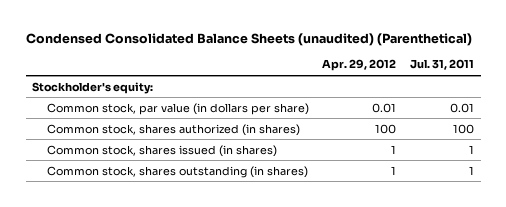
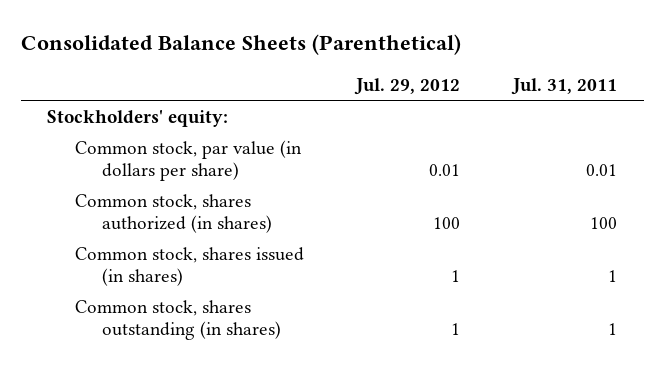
- Condensed Consolidated Balance Sheets (unaudited) (Parenthetical)
+ Consolidated Balance Sheets (Parenthetical)
- | Apr. 29, 2012 | Jul. 31, 2011
+ | Jul. 29, 2012 | Jul. 31, 2011
- Stockholder's equity:
+ Stockholders' equity:

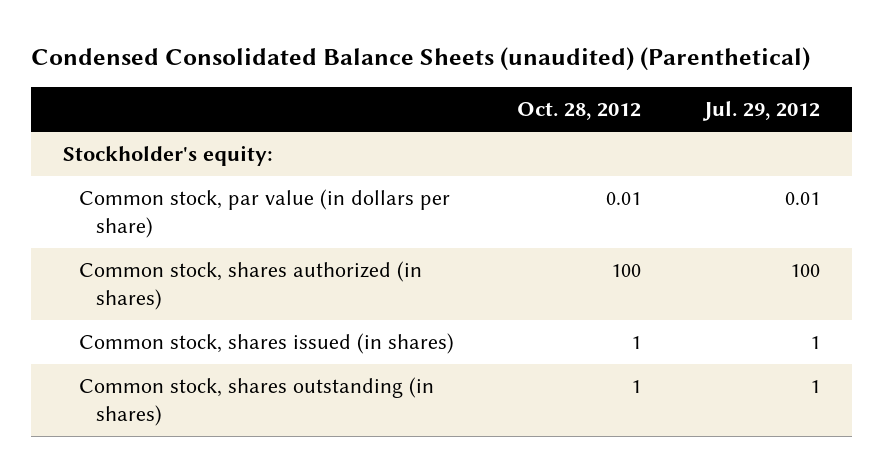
- Consolidated Balance Sheets (Parenthetical)
+ Condensed Consolidated Balance Sheets (unaudited) (Parenthetical)
- | Jul. 29, 2012 | Jul. 31, 2011
+ | Oct. 28, 2012 | Jul. 29, 2012
- Stockholders' equity:
+ Stockholder's equity:

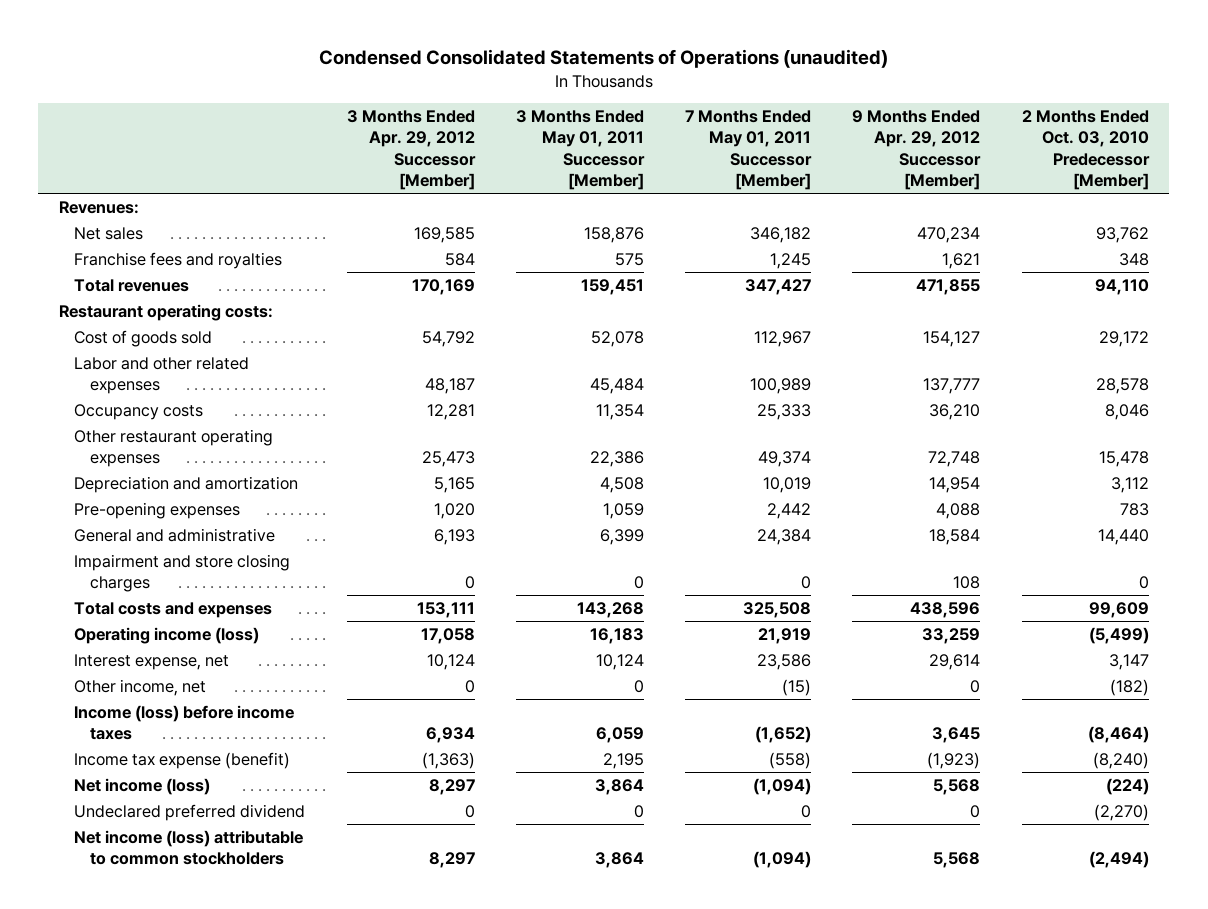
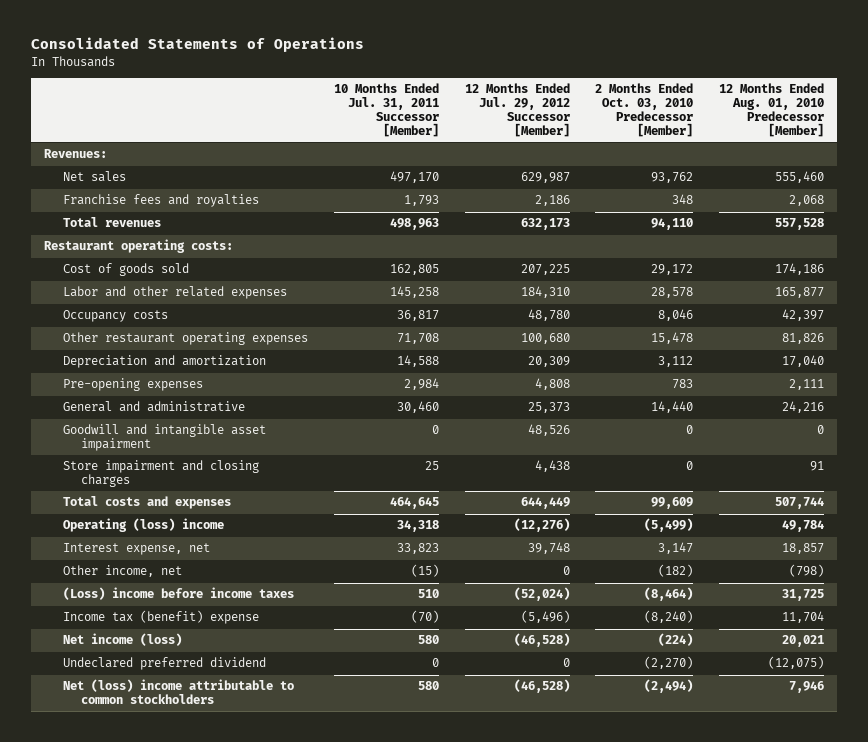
- Condensed Consolidated Statements of Operations (unaudited)
+ Consolidated Statements of Operations
- | 3 Months Ended Apr. 29, 2012 Successor [Member] | 3 Months Ended May 01, 2011 Successor [Member] | 7 Months Ended May 01, 2011 Successor [Member] | 9 Months Ended Apr. 29, 2012 Successor [Member] | 2 Months Ended Oct. 03, 2010 Predecessor [Member]
+ | 10 Months Ended Jul. 31, 2011 Successor [Member] | 12 Months Ended Jul. 29, 2012 Successor [Member] | 2 Months Ended Oct. 03, 2010 Predecessor [Member] | 12 Months Ended Aug. 01, 2010 Predecessor [Member]
- Impairment and store closing charges | 0 | 0 | 0 | 108 | 0
+ Goodwill and intangible asset impairment | 0 | 48,526 | 0 | 0
+ Store impairment and closing charges | 25 | 4,438 | 0 | 91
- Operating income (loss) | 17,058 | 16,183 | 21,919 | 33,259 | (5,499)
+ Operating (loss) income | 34,318 | (12,276) | (5,499) | 49,784
- Income (loss) before income taxes | 6,934 | 6,059 | (1,652) | 3,645 | (8,464)
- Income tax expense (benefit) | (1,363) | 2,195 | (558) | (1,923) | (8,240)
+ (Loss) income before income taxes | 510 | (52,024) | (8,464) | 31,725
+ Income tax (benefit) expense | (70) | (5,496) | (8,240) | 11,704
- Net income (loss) attributable to common stockholders | 8,297 | 3,864 | (1,094) | 5,568 | (2,494)
+ Net (loss) income attributable to common stockholders | 580 | (46,528) | (2,494) | 7,946

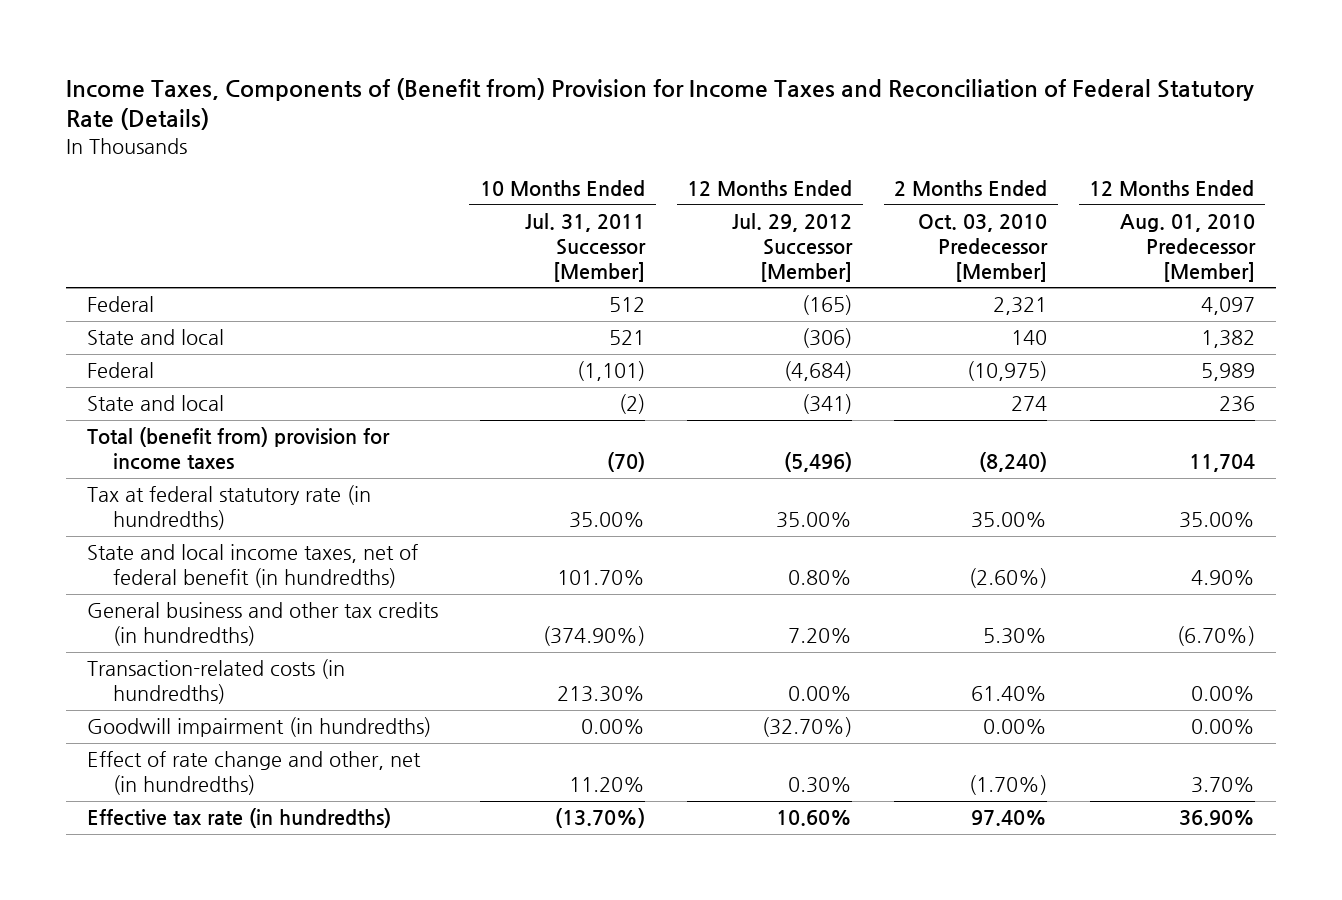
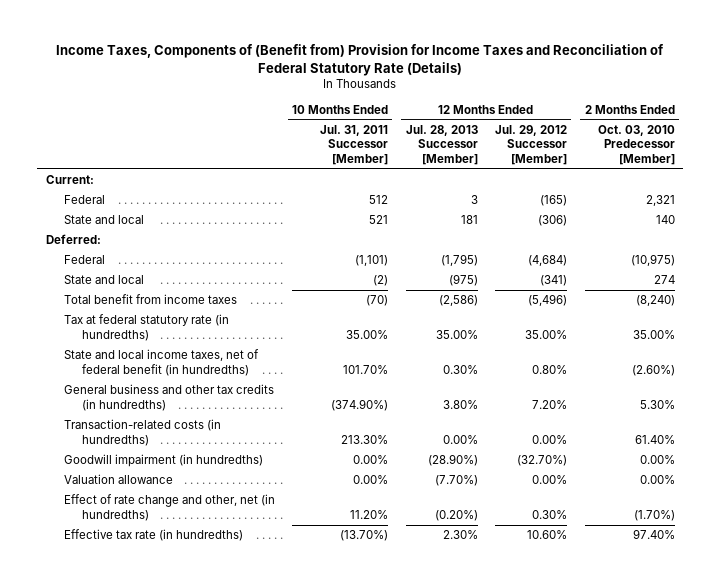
- | 10 Months Ended Jul. 31, 2011 Successor [Member] | 12 Months Ended Jul. 29, 2012 Successor [Member] | 2 Months Ended Oct. 03, 2010 Predecessor [Member] | 12 Months Ended Aug. 01, 2010 Predecessor [Member]
+ | 10 Months Ended Jul. 31, 2011 Successor [Member] | 12 Months Ended Jul. 28, 2013 Successor [Member] | 12 Months Ended Jul. 29, 2012 Successor [Member] | 2 Months Ended Oct. 03, 2010 Predecessor [Member]
+ Current:
+ Deferred:
- Total (benefit from) provision for income taxes | (70) | (5,496) | (8,240) | 11,704
+ Total benefit from income taxes | (70) | (2,586) | (5,496) | (8,240)
+ Valuation allowance | 0.00% | (7.70%) | 0.00% | 0.00%

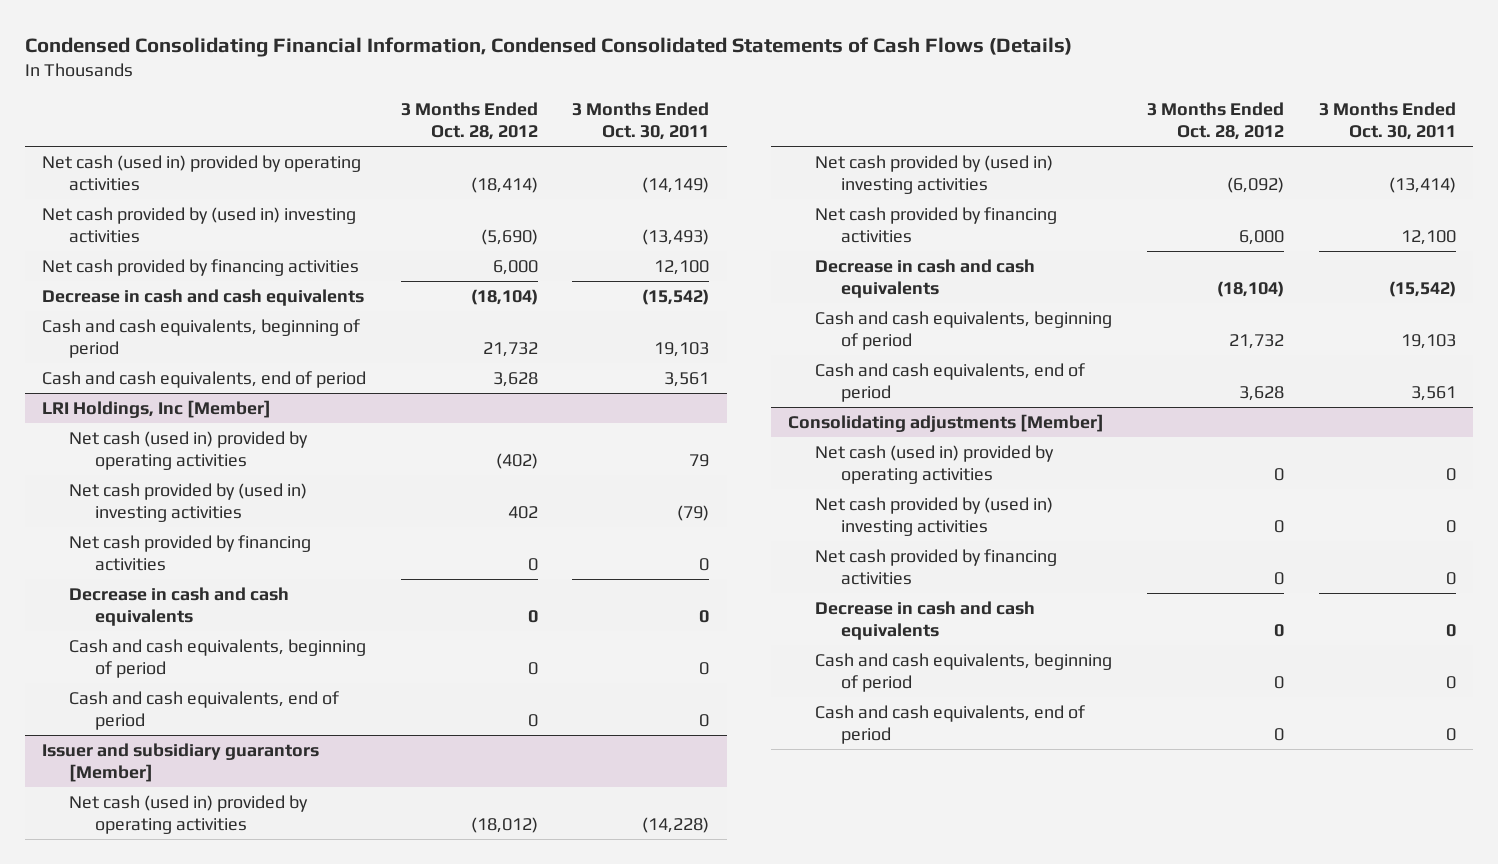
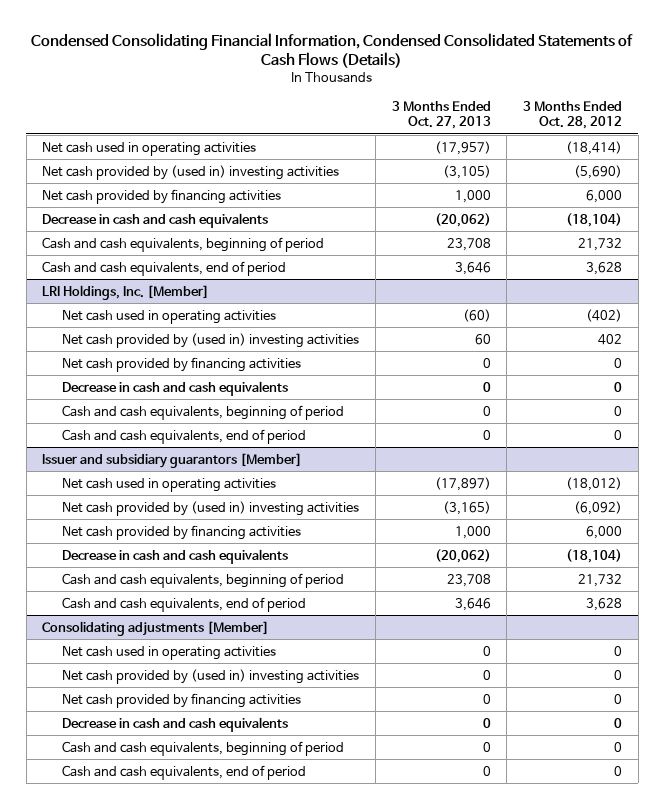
- | 3 Months Ended Oct. 28, 2012 | 3 Months Ended Oct. 30, 2011
+ | 3 Months Ended Oct. 27, 2013 | 3 Months Ended Oct. 28, 2012
- Net cash (used in) provided by operating activities | (18,414) | (14,149)
+ Net cash used in operating activities | (17,957) | (18,414)
- LRI Holdings, Inc [Member]
- Net cash (used in) provided by operating activities | (402) | 79
+ LRI Holdings, Inc. [Member]
+ Net cash used in operating activities | (60) | (402)
@ Issuer and subsidiary guarantors [Member]
- Net cash (used in) provided by operating activities | (18,012) | (14,228)
+ Net cash used in operating activities | (17,897) | (18,012)
@ Consolidating adjustments [Member]
- Net cash (used in) provided by operating activities | 0 | 0
+ Net cash used in operating activities | 0 | 0

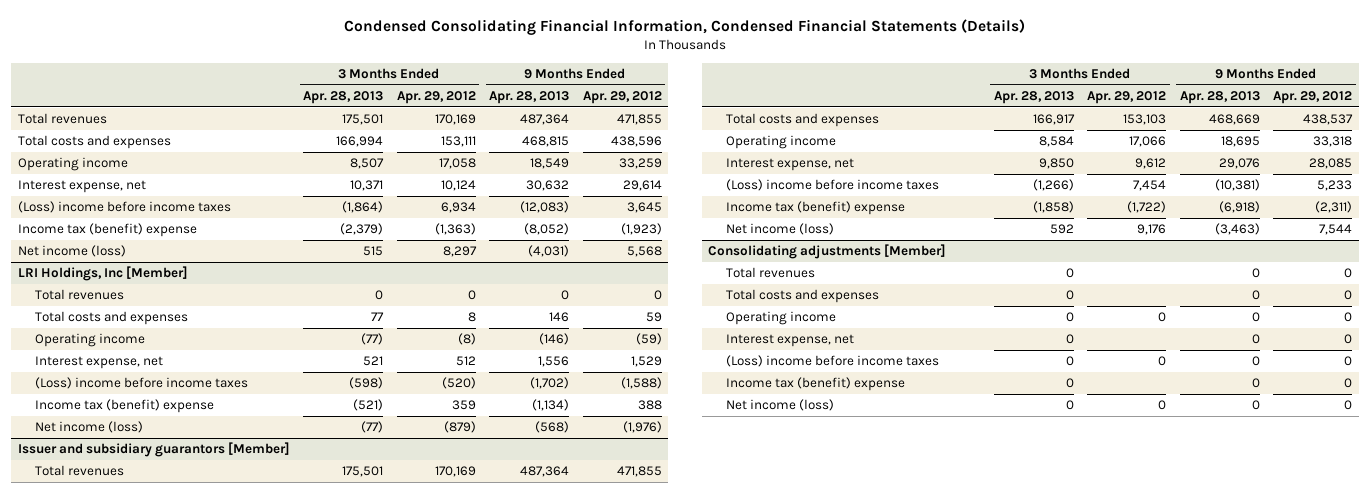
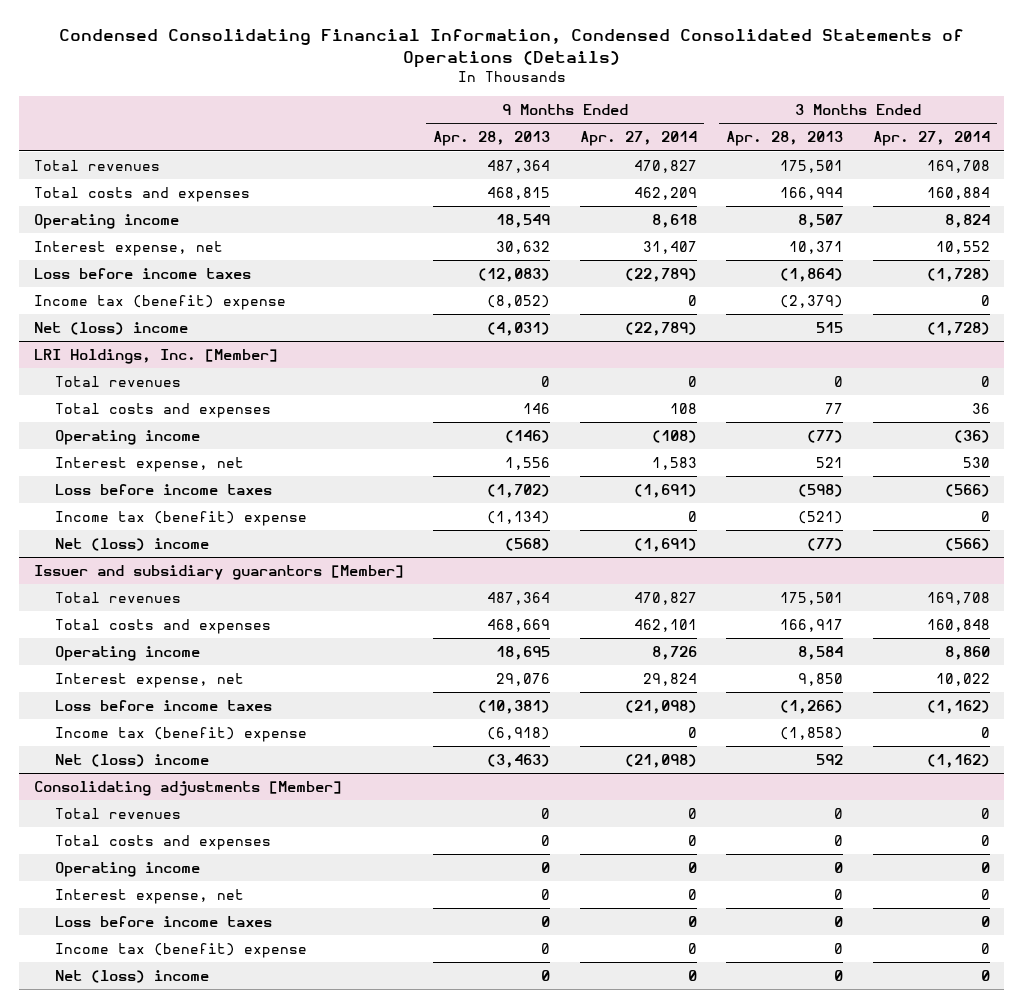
- Condensed Consolidating Financial Information, Condensed Financial Statements (Details)
+ Condensed Consolidating Financial Information, Condensed Consolidated Statements of Operations (Details)
- | 3 Months Ended Apr. 28, 2013 | 3 Months Ended Apr. 29, 2012 | 9 Months Ended Apr. 28, 2013 | 9 Months Ended Apr. 29, 2012
+ | 9 Months Ended Apr. 28, 2013 | 9 Months Ended Apr. 27, 2014 | 3 Months Ended Apr. 28, 2013 | 3 Months Ended Apr. 27, 2014
- (Loss) income before income taxes | (1,864) | 6,934 | (12,083) | 3,645
+ Loss before income taxes | (12,083) | (22,789) | (1,864) | (1,728)
- Net income (loss) | 515 | 8,297 | (4,031) | 5,568
- LRI Holdings, Inc [Member]
+ Net (loss) income | (4,031) | (22,789) | 515 | (1,728)
+ LRI Holdings, Inc. [Member]
- (Loss) income before income taxes | (598) | (520) | (1,702) | (1,588)
+ Loss before income taxes | (1,702) | (1,691) | (598) | (566)
- Net income (loss) | (77) | (879) | (568) | (1,976)
+ Net (loss) income | (568) | (1,691) | (77) | (566)
@ Issuer and subsidiary guarantors [Member]
- (Loss) income before income taxes | (1,266) | 7,454 | (10,381) | 5,233
+ Loss before income taxes | (10,381) | (21,098) | (1,266) | (1,162)
- Net income (loss) | 592 | 9,176 | (3,463) | 7,544
+ Net (loss) income | (3,463) | (21,098) | 592 | (1,162)
@ Consolidating adjustments [Member]
- (Loss) income before income taxes | 0 | 0 | 0 | 0
+ Loss before income taxes | 0 | 0 | 0 | 0
- Net income (loss) | 0 | 0 | 0 | 0
+ Net (loss) income | 0 | 0 | 0 | 0

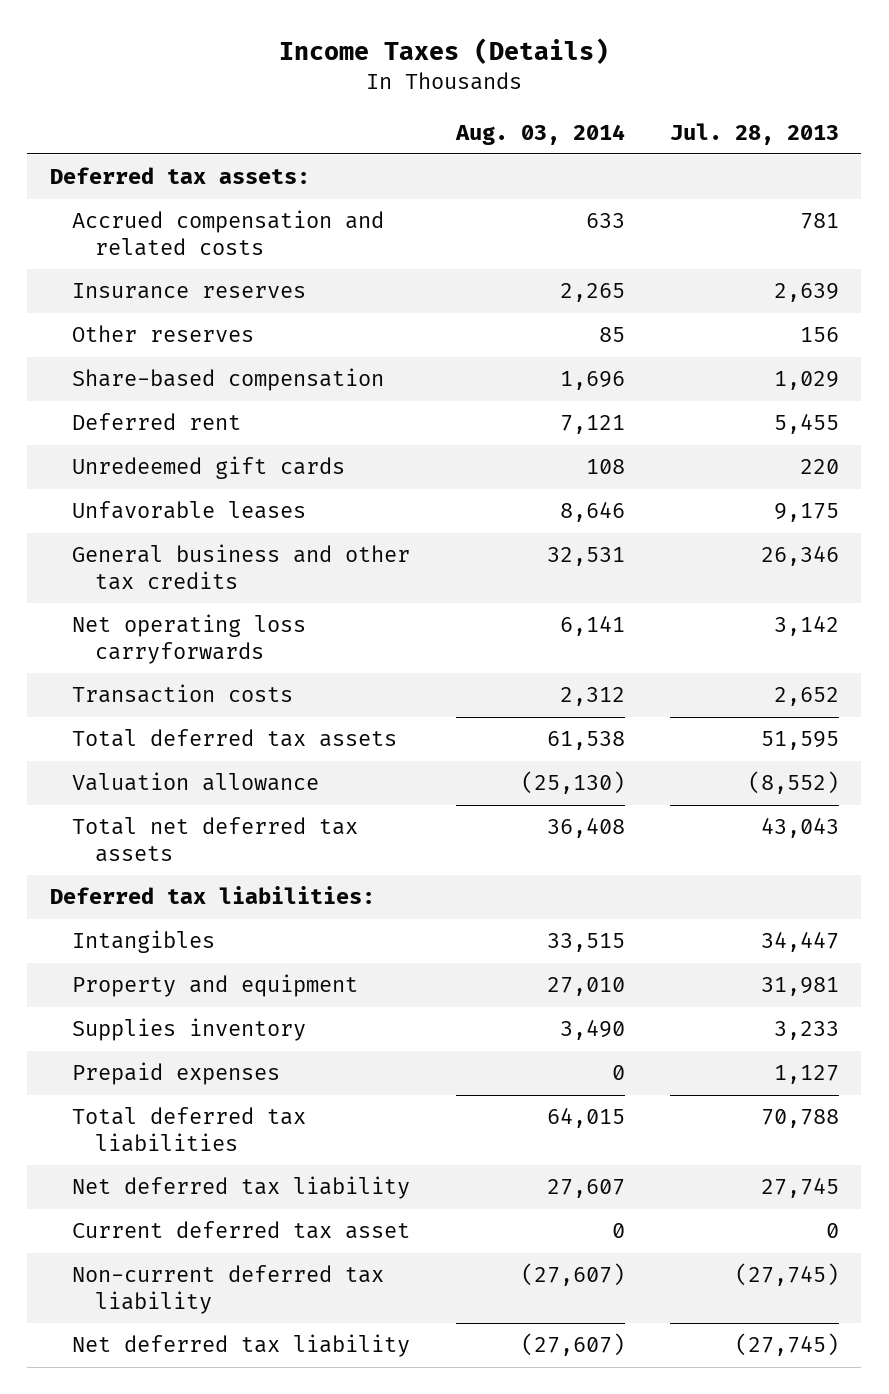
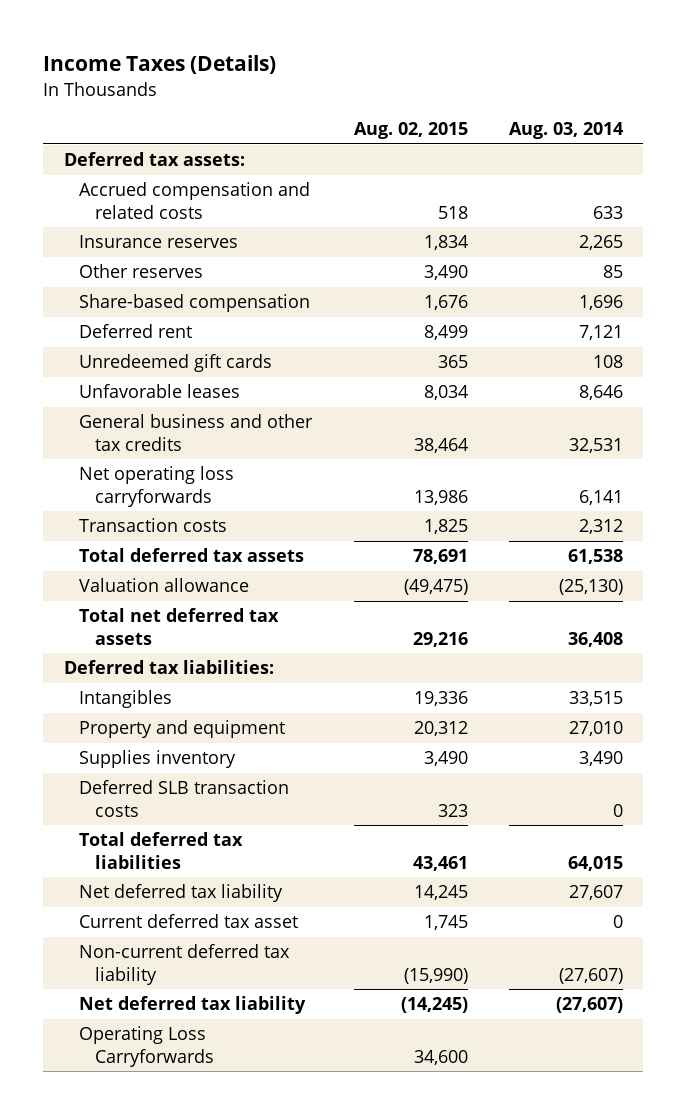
- | Aug. 03, 2014 | Jul. 28, 2013
+ | Aug. 02, 2015 | Aug. 03, 2014
- Prepaid expenses | 0 | 1,127
+ Deferred SLB transaction costs | 323 | 0
+ Operating Loss Carryforwards | 34,600 |

